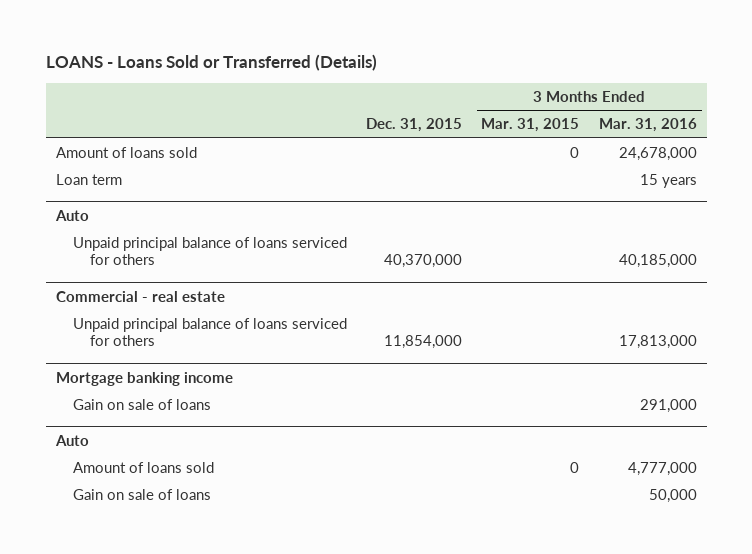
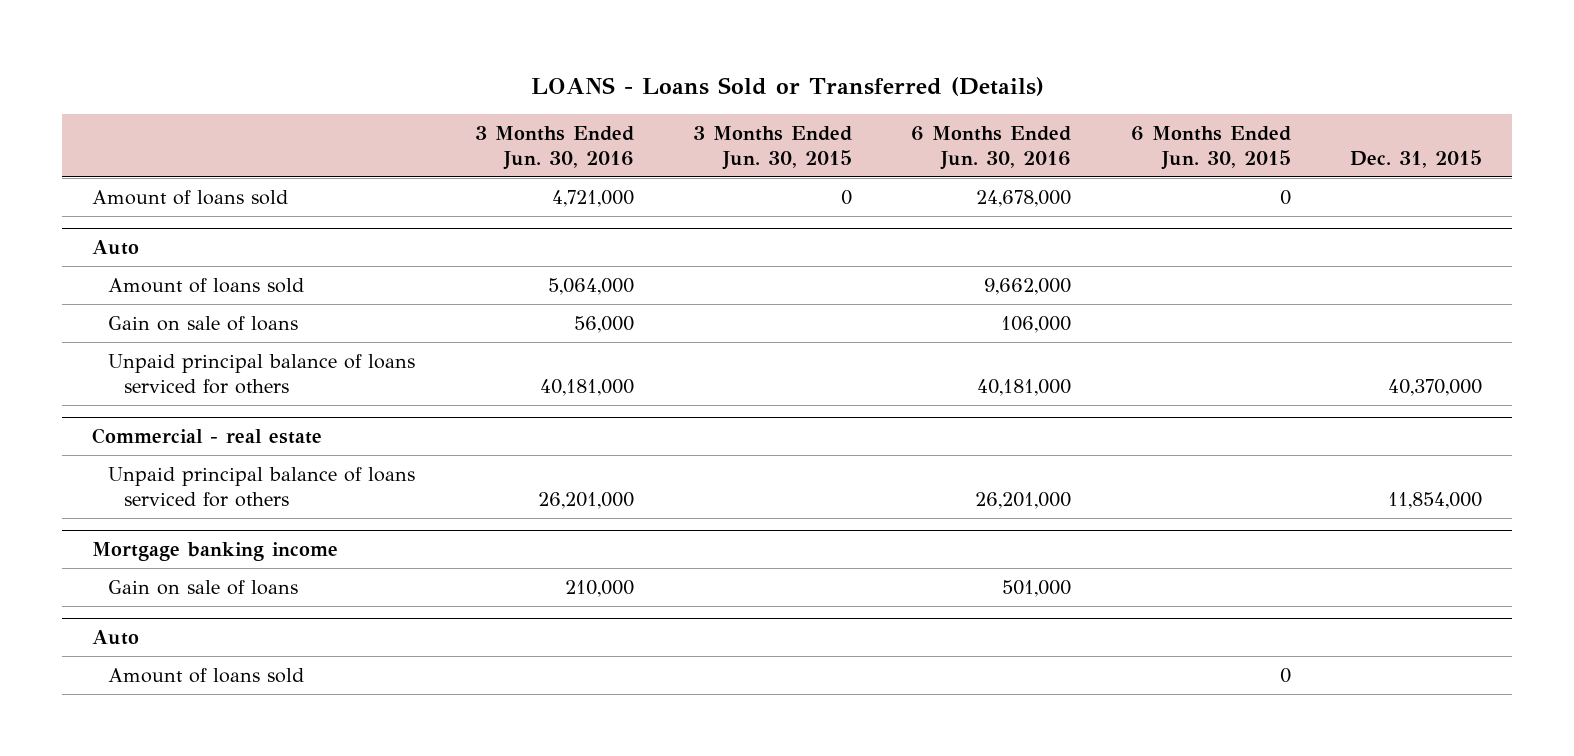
- | Dec. 31, 2015 | 3 Months Ended Mar. 31, 2015 | 3 Months Ended Mar. 31, 2016
+ | 3 Months Ended Jun. 30, 2016 | 3 Months Ended Jun. 30, 2015 | 6 Months Ended Jun. 30, 2016 | 6 Months Ended Jun. 30, 2015 | Dec. 31, 2015
- Loan term | | | 15 years
@ Auto
+ Amount of loans sold | 5,064,000 | | 9,662,000 | |
moved up: Gain on sale of loans | 56,000 | | 106,000 | |

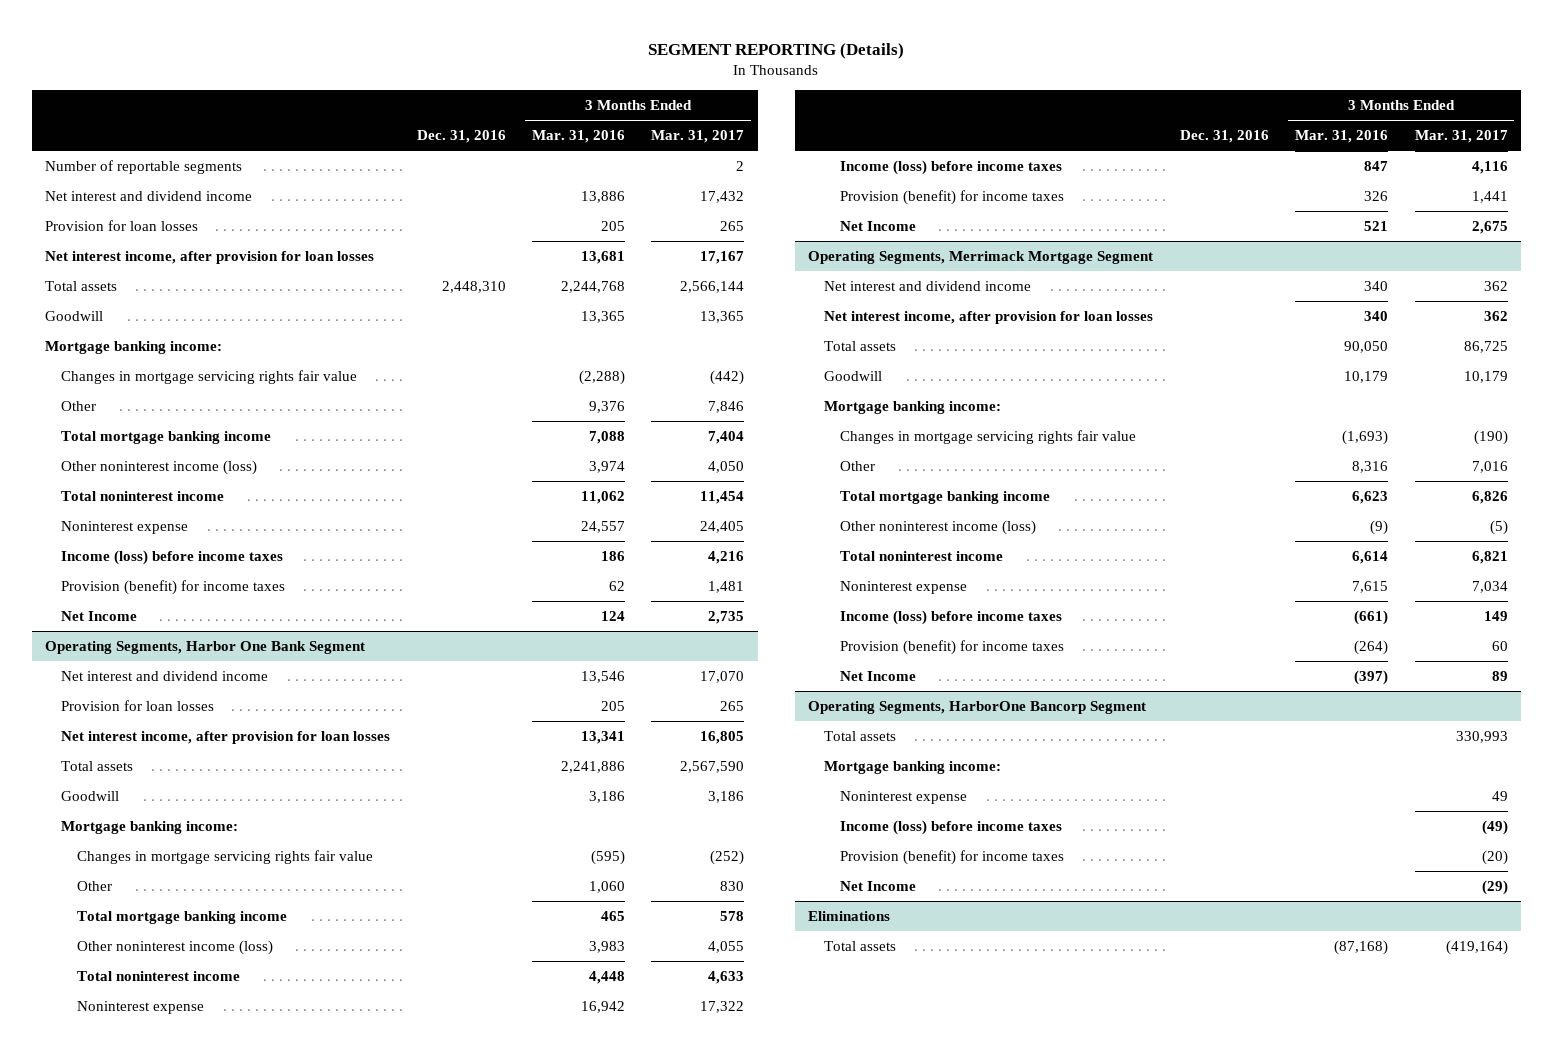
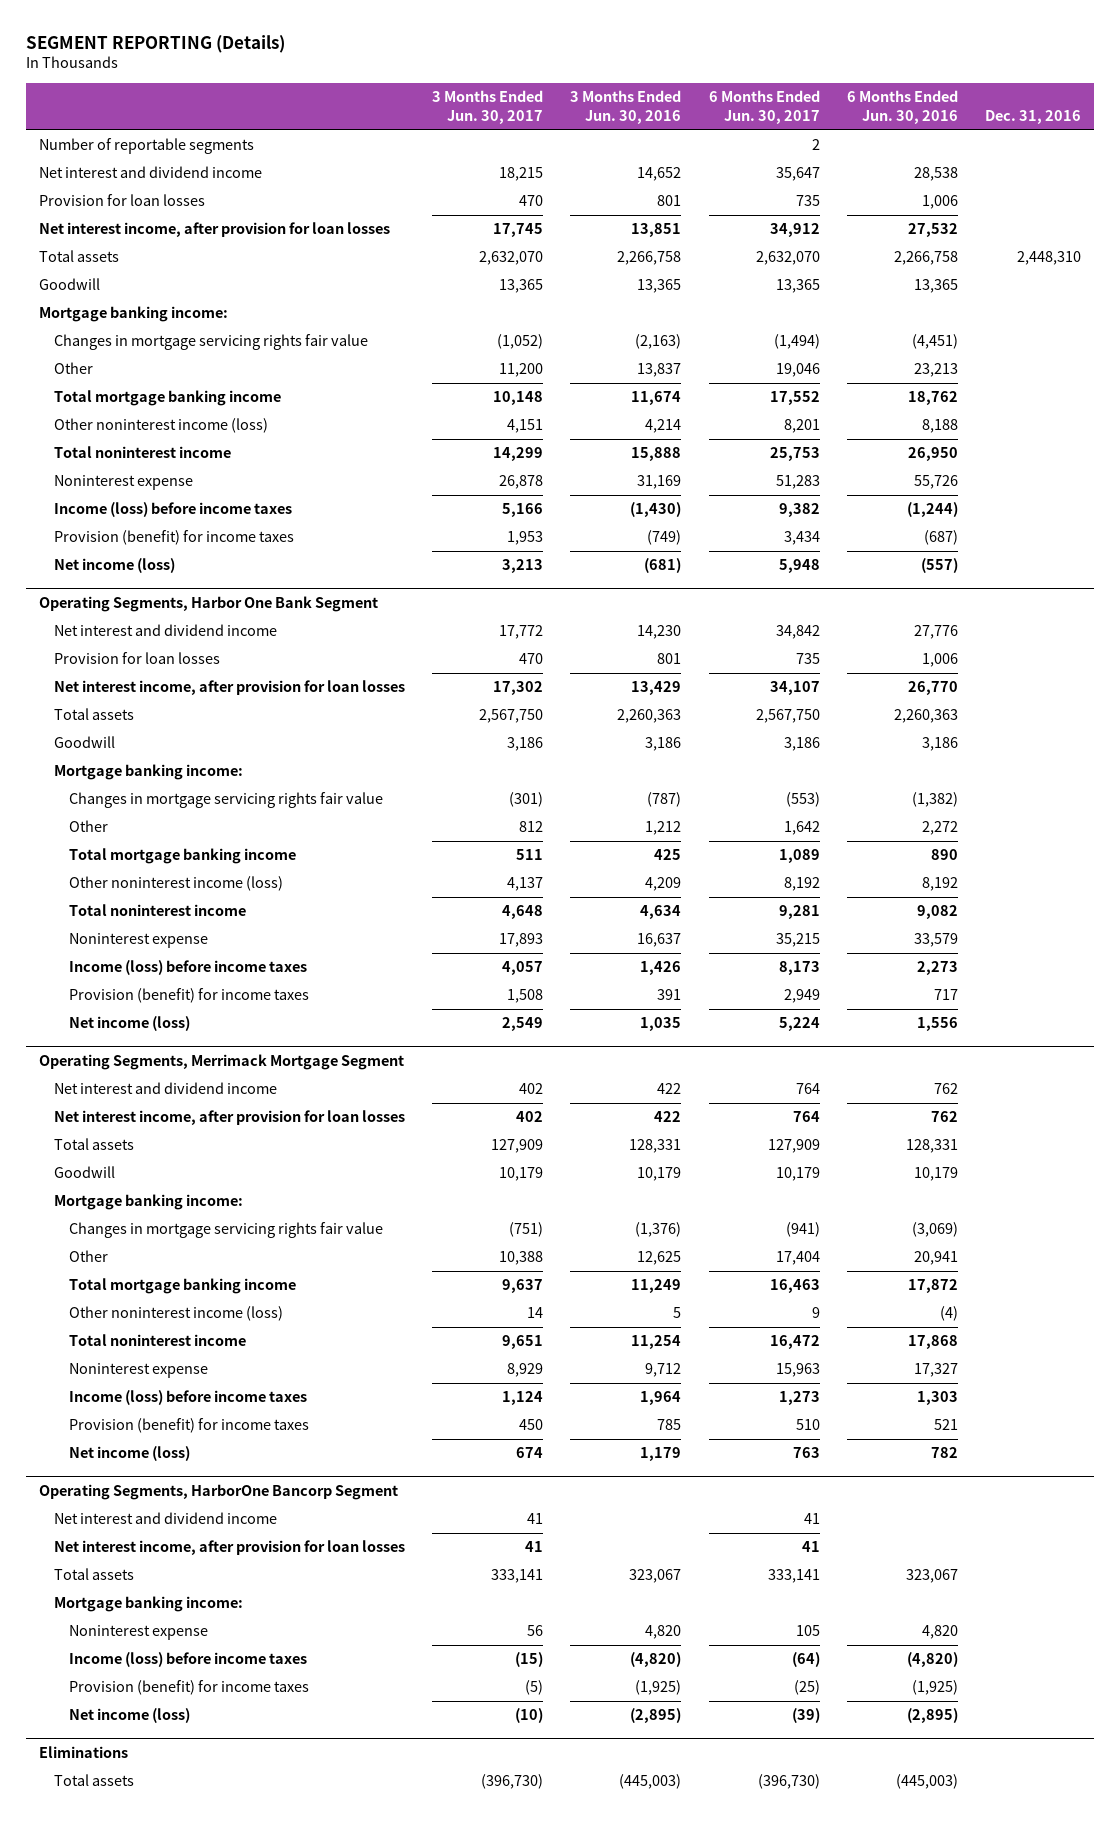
- | Dec. 31, 2016 | 3 Months Ended Mar. 31, 2016 | 3 Months Ended Mar. 31, 2017
+ | 3 Months Ended Jun. 30, 2017 | 3 Months Ended Jun. 30, 2016 | 6 Months Ended Jun. 30, 2017 | 6 Months Ended Jun. 30, 2016 | Dec. 31, 2016
- Net Income | | 124 | 2,735
+ Net income (loss) | 3,213 | (681) | 5,948 | (557) |
@ Operating Segments, Harbor One Bank Segment
- Net Income | | 521 | 2,675
+ Net income (loss) | 2,549 | 1,035 | 5,224 | 1,556 |
@ Operating Segments, Merrimack Mortgage Segment
- Net Income | | (397) | 89
+ Net income (loss) | 674 | 1,179 | 763 | 782 |
@ Operating Segments, HarborOne Bancorp Segment
+ Net interest and dividend income | 41 | | 41 | |
+ Net interest income, after provision for loan losses | 41 | | 41 | |
- Net Income | | | (29)
+ Net income (loss) | (10) | (2,895) | (39) | (2,895) |

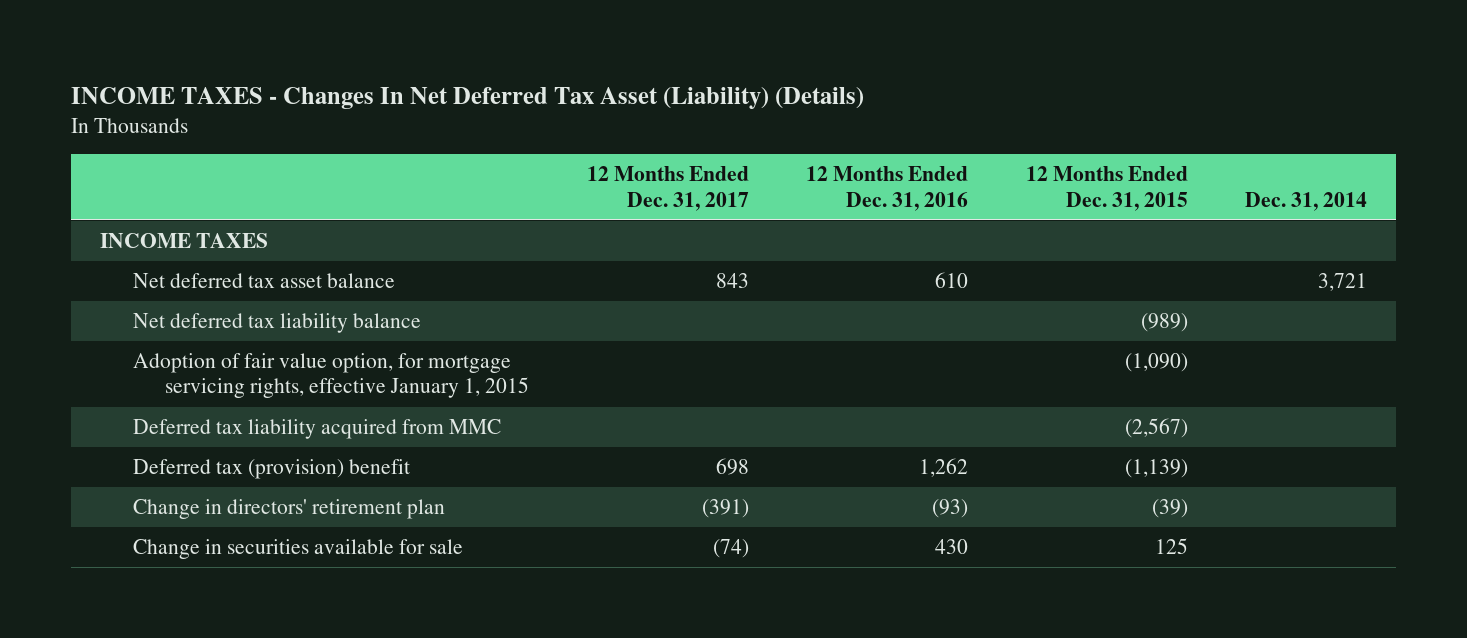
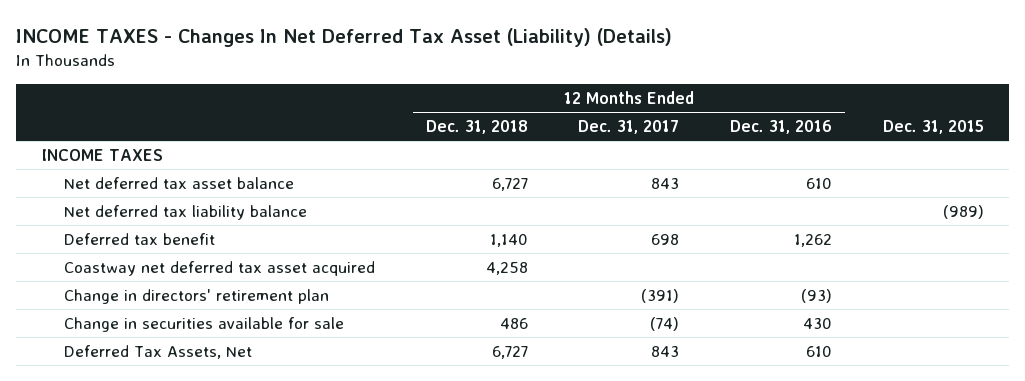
- | 12 Months Ended Dec. 31, 2017 | 12 Months Ended Dec. 31, 2016 | 12 Months Ended Dec. 31, 2015 | Dec. 31, 2014
+ | 12 Months Ended Dec. 31, 2018 | 12 Months Ended Dec. 31, 2017 | 12 Months Ended Dec. 31, 2016 | Dec. 31, 2015
- Adoption of fair value option, for mortgage servicing rights, effective January 1, 2015 | | | (1,090) |
- Deferred tax liability acquired from MMC | | | (2,567) |
- Deferred tax (provision) benefit | 698 | 1,262 | (1,139) |
+ Deferred tax benefit | 1,140 | 698 | 1,262 |
+ Coastway net deferred tax asset acquired | 4,258 | | |
+ Deferred Tax Assets, Net | 6,727 | 843 | 610 |

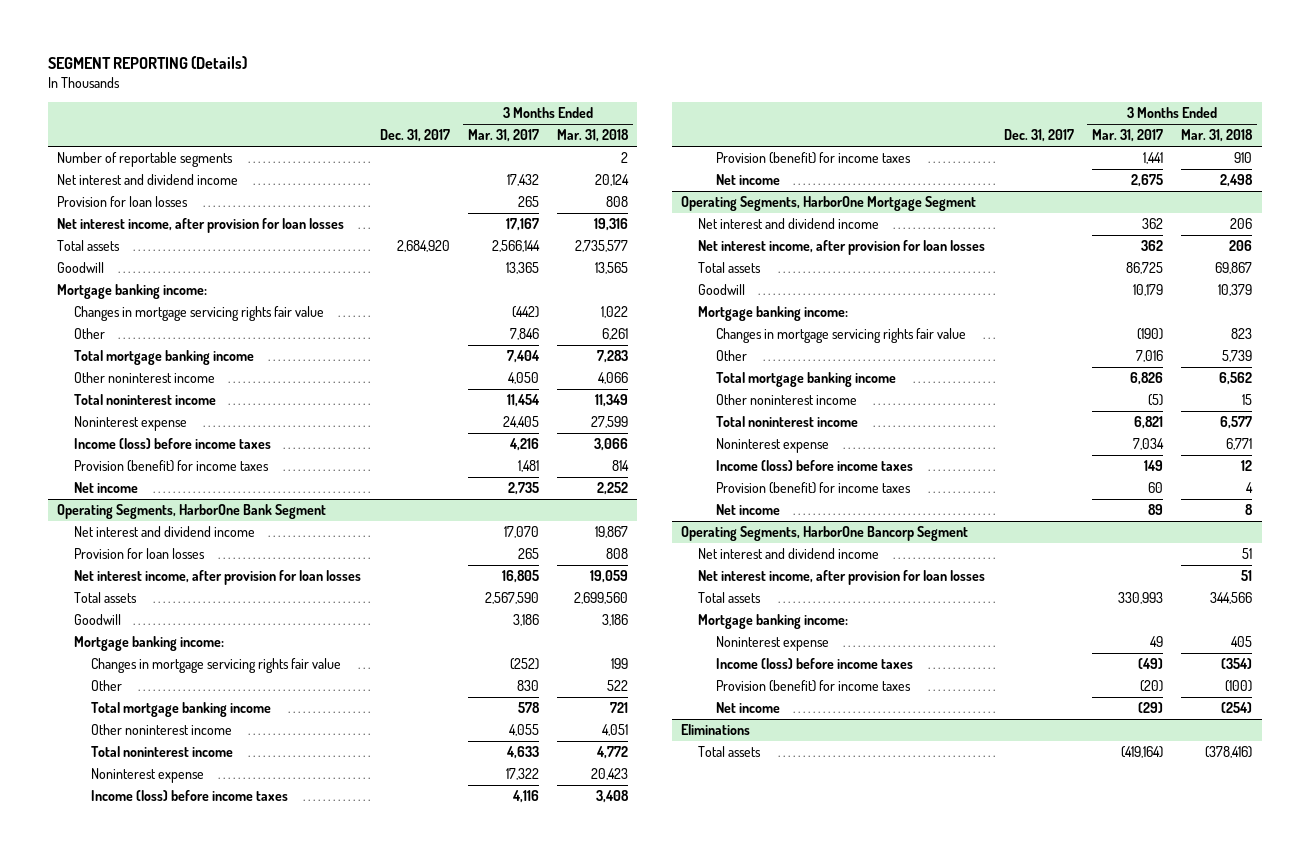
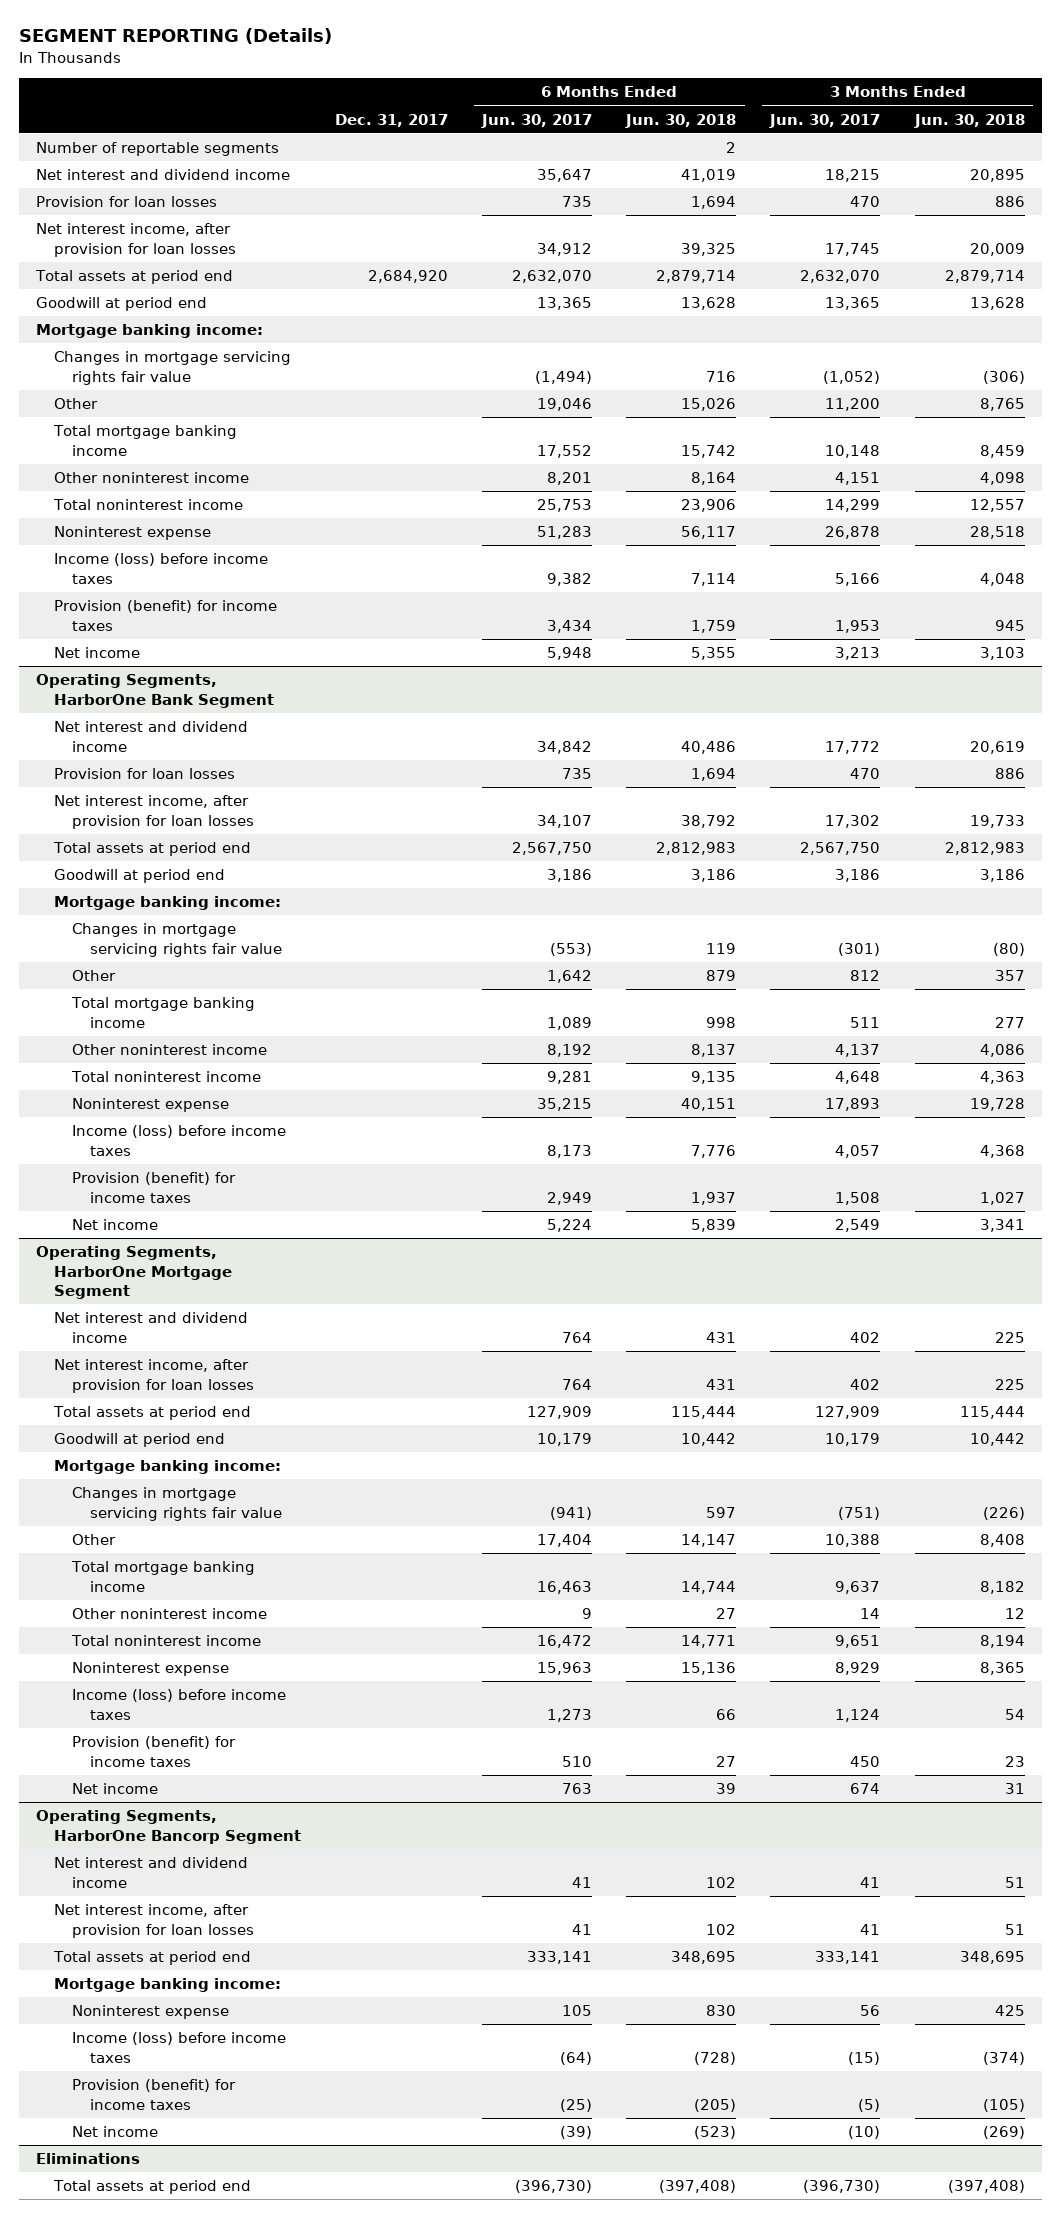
- | Dec. 31, 2017 | 3 Months Ended Mar. 31, 2017 | 3 Months Ended Mar. 31, 2018
+ | Dec. 31, 2017 | 6 Months Ended Jun. 30, 2017 | 6 Months Ended Jun. 30, 2018 | 3 Months Ended Jun. 30, 2017 | 3 Months Ended Jun. 30, 2018
- Total assets | 2,684,920 | 2,566,144 | 2,735,577
- Goodwill | | 13,365 | 13,565
+ Total assets at period end | 2,684,920 | 2,632,070 | 2,879,714 | 2,632,070 | 2,879,714
+ Goodwill at period end | | 13,365 | 13,628 | 13,365 | 13,628
@ Operating Segments, HarborOne Bank Segment
- Total assets | | 2,567,590 | 2,699,560
- Goodwill | | 3,186 | 3,186
+ Total assets at period end | | 2,567,750 | 2,812,983 | 2,567,750 | 2,812,983
+ Goodwill at period end | | 3,186 | 3,186 | 3,186 | 3,186
@ Operating Segments, HarborOne Mortgage Segment
- Total assets | | 86,725 | 69,867
- Goodwill | | 10,179 | 10,379
+ Total assets at period end | | 127,909 | 115,444 | 127,909 | 115,444
+ Goodwill at period end | | 10,179 | 10,442 | 10,179 | 10,442
@ Operating Segments, HarborOne Bancorp Segment
- Total assets | | 330,993 | 344,566
+ Total assets at period end | | 333,141 | 348,695 | 333,141 | 348,695
@ Eliminations
- Total assets | | (419,164) | (378,416)
+ Total assets at period end | | (396,730) | (397,408) | (396,730) | (397,408)

